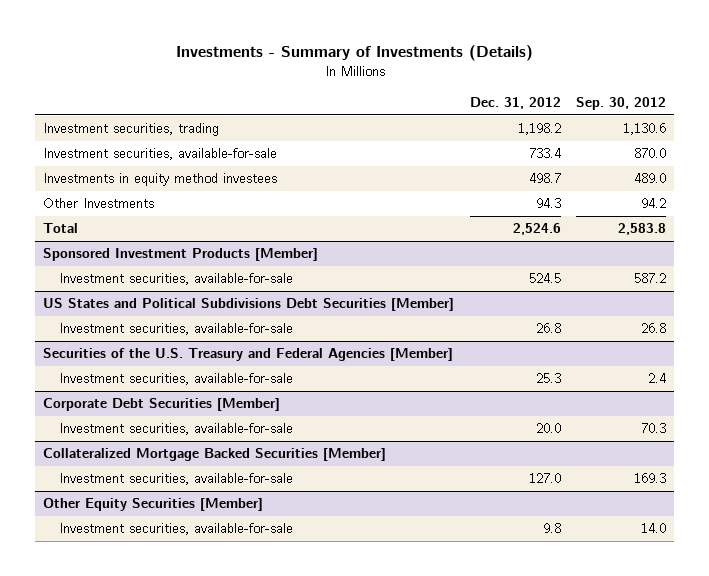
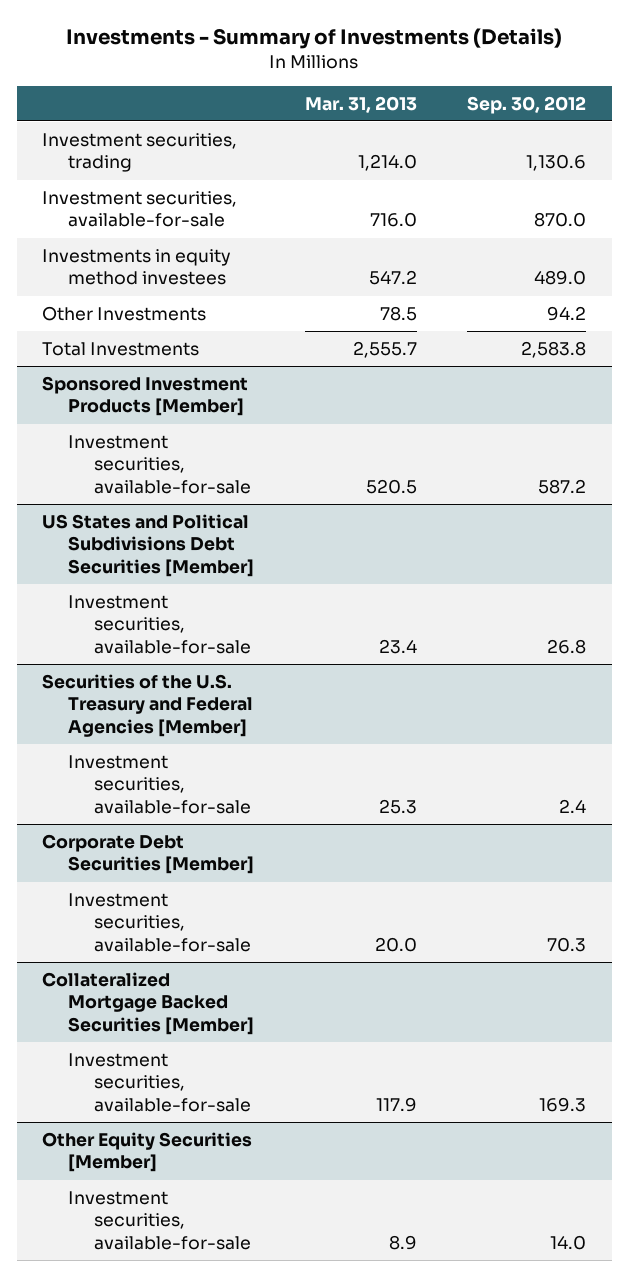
- | Dec. 31, 2012 | Sep. 30, 2012
+ | Mar. 31, 2013 | Sep. 30, 2012
- Total | 2,524.6 | 2,583.8
+ Total Investments | 2,555.7 | 2,583.8

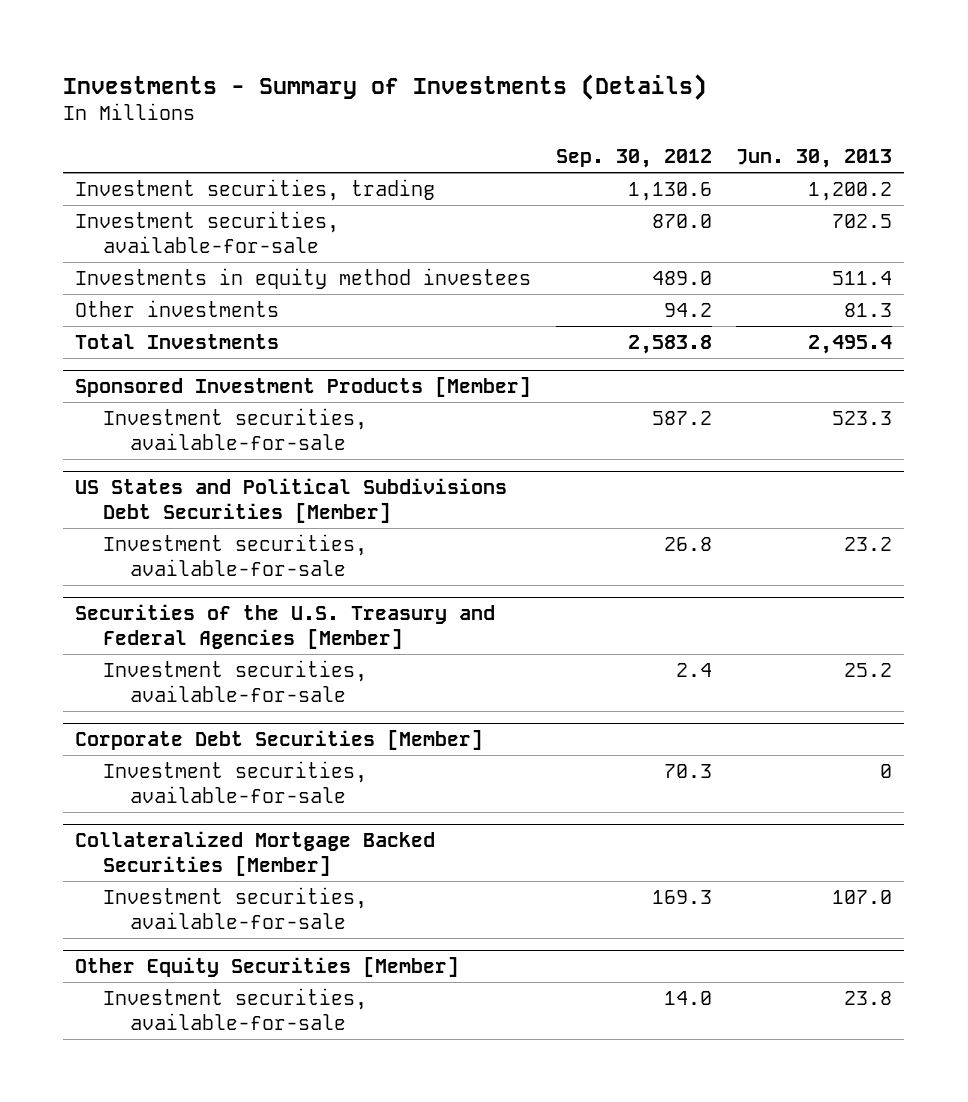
- | Mar. 31, 2013 | Sep. 30, 2012
+ | Sep. 30, 2012 | Jun. 30, 2013
- Other Investments | 78.5 | 94.2
+ Other investments | 94.2 | 81.3

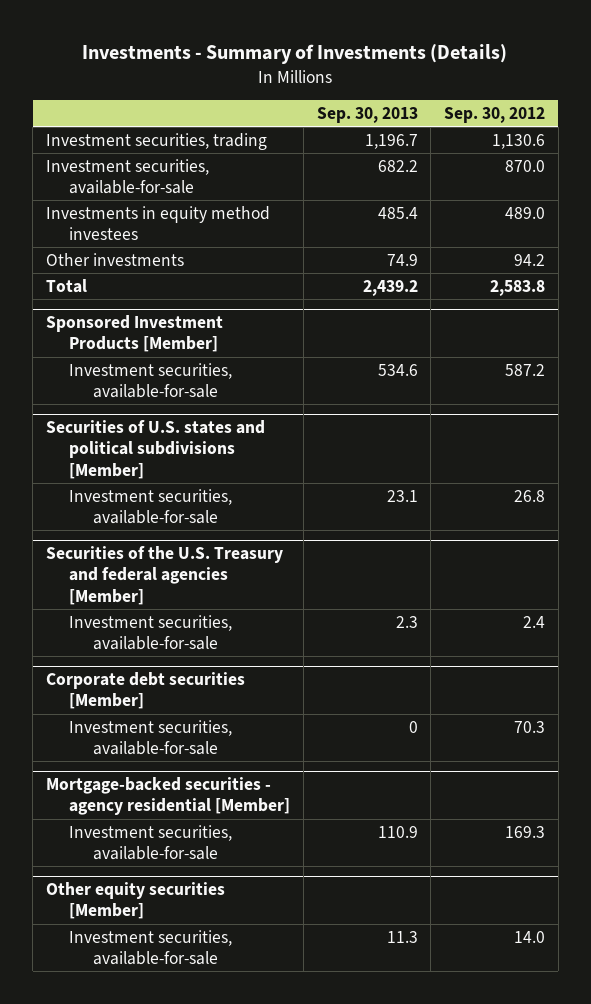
- | Sep. 30, 2012 | Jun. 30, 2013
+ | Sep. 30, 2013 | Sep. 30, 2012
- Total Investments | 2,583.8 | 2,495.4
+ Total | 2,439.2 | 2,583.8
- US States and Political Subdivisions Debt Securities [Member]
+ Securities of U.S. states and political subdivisions [Member]
- Securities of the U.S. Treasury and Federal Agencies [Member]
+ Securities of the U.S. Treasury and federal agencies [Member]
- Corporate Debt Securities [Member]
+ Corporate debt securities [Member]
- Collateralized Mortgage Backed Securities [Member]
+ Mortgage-backed securities - agency residential [Member]
- Other Equity Securities [Member]
+ Other equity securities [Member]

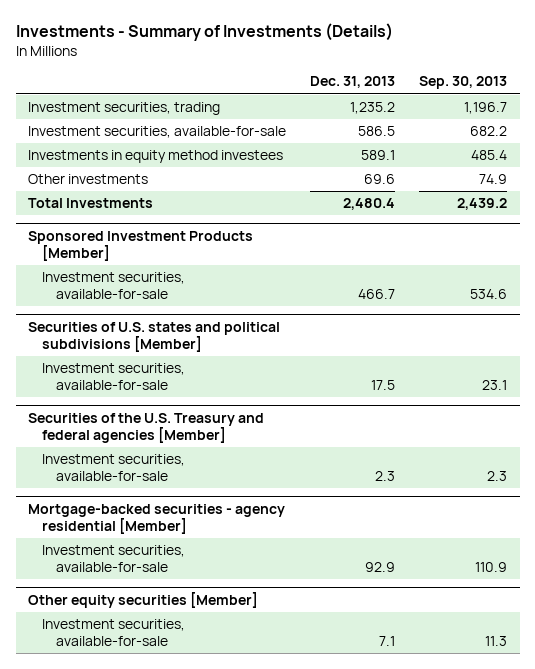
- | Sep. 30, 2013 | Sep. 30, 2012
+ | Dec. 31, 2013 | Sep. 30, 2013
- Total | 2,439.2 | 2,583.8
+ Total Investments | 2,480.4 | 2,439.2
- Corporate debt securities [Member]
- Investment securities, available-for-sale | 0 | 70.3

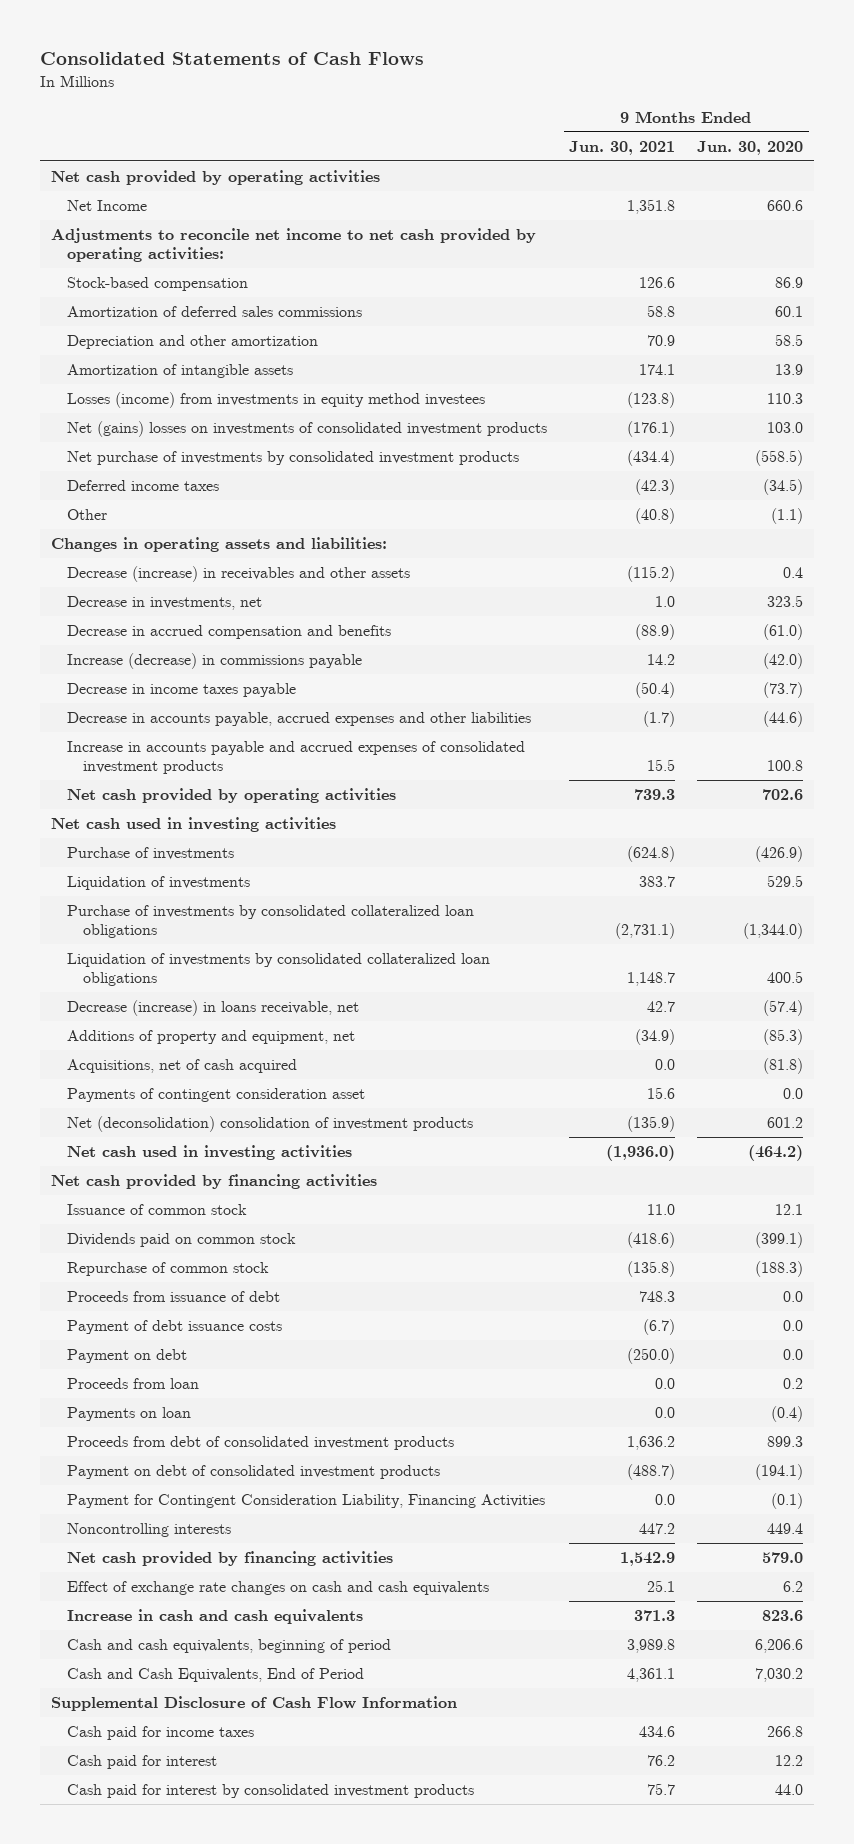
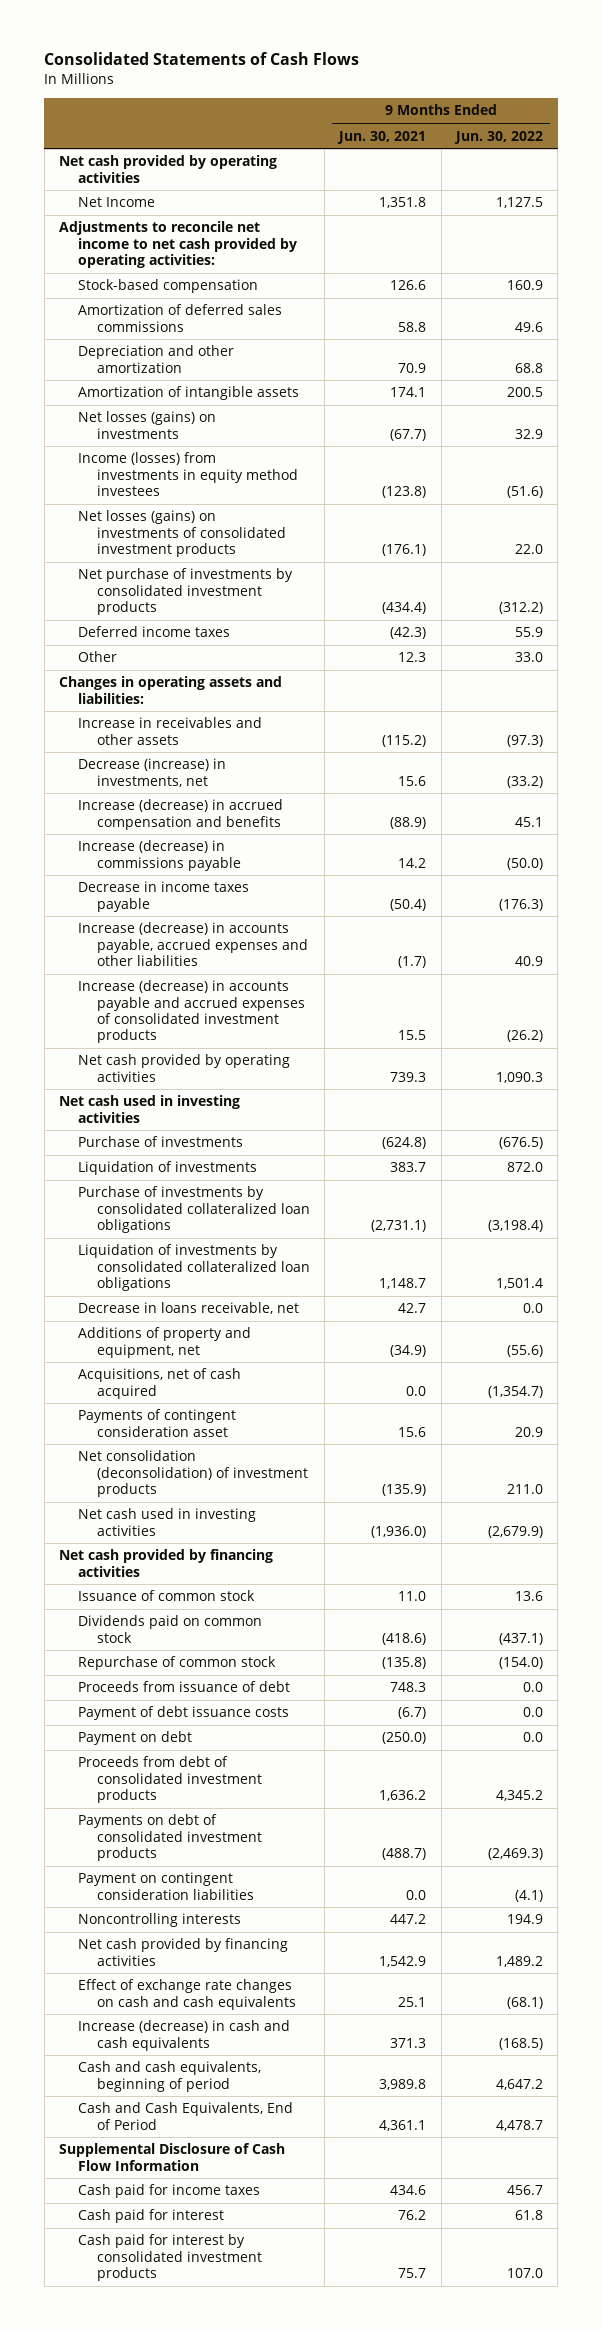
- | 9 Months Ended Jun. 30, 2021 | 9 Months Ended Jun. 30, 2020
+ | 9 Months Ended Jun. 30, 2021 | 9 Months Ended Jun. 30, 2022
- Losses (income) from investments in equity method investees | (123.8) | 110.3
- Net (gains) losses on investments of consolidated investment products | (176.1) | 103.0
+ Net losses (gains) on investments | (67.7) | 32.9
+ Income (losses) from investments in equity method investees | (123.8) | (51.6)
+ Net losses (gains) on investments of consolidated investment products | (176.1) | 22.0
- Other | (40.8) | (1.1)
+ Other | 12.3 | 33.0
- Decrease (increase) in receivables and other assets | (115.2) | 0.4
- Decrease in investments, net | 1.0 | 323.5
- Decrease in accrued compensation and benefits | (88.9) | (61.0)
+ Increase in receivables and other assets | (115.2) | (97.3)
+ Decrease (increase) in investments, net | 15.6 | (33.2)
+ Increase (decrease) in accrued compensation and benefits | (88.9) | 45.1
- Decrease in accounts payable, accrued expenses and other liabilities | (1.7) | (44.6)
- Increase in accounts payable and accrued expenses of consolidated investment products | 15.5 | 100.8
+ Increase (decrease) in accounts payable, accrued expenses and other liabilities | (1.7) | 40.9
+ Increase (decrease) in accounts payable and accrued expenses of consolidated investment products | 15.5 | (26.2)
- Decrease (increase) in loans receivable, net | 42.7 | (57.4)
+ Decrease in loans receivable, net | 42.7 | 0.0
- Net (deconsolidation) consolidation of investment products | (135.9) | 601.2
+ Net consolidation (deconsolidation) of investment products | (135.9) | 211.0
- Proceeds from loan | 0.0 | 0.2
- Payments on loan | 0.0 | (0.4)
- Payment on debt of consolidated investment products | (488.7) | (194.1)
- Payment for Contingent Consideration Liability, Financing Activities | 0.0 | (0.1)
+ Payments on debt of consolidated investment products | (488.7) | (2,469.3)
+ Payment on contingent consideration liabilities | 0.0 | (4.1)
- Increase in cash and cash equivalents | 371.3 | 823.6
+ Increase (decrease) in cash and cash equivalents | 371.3 | (168.5)

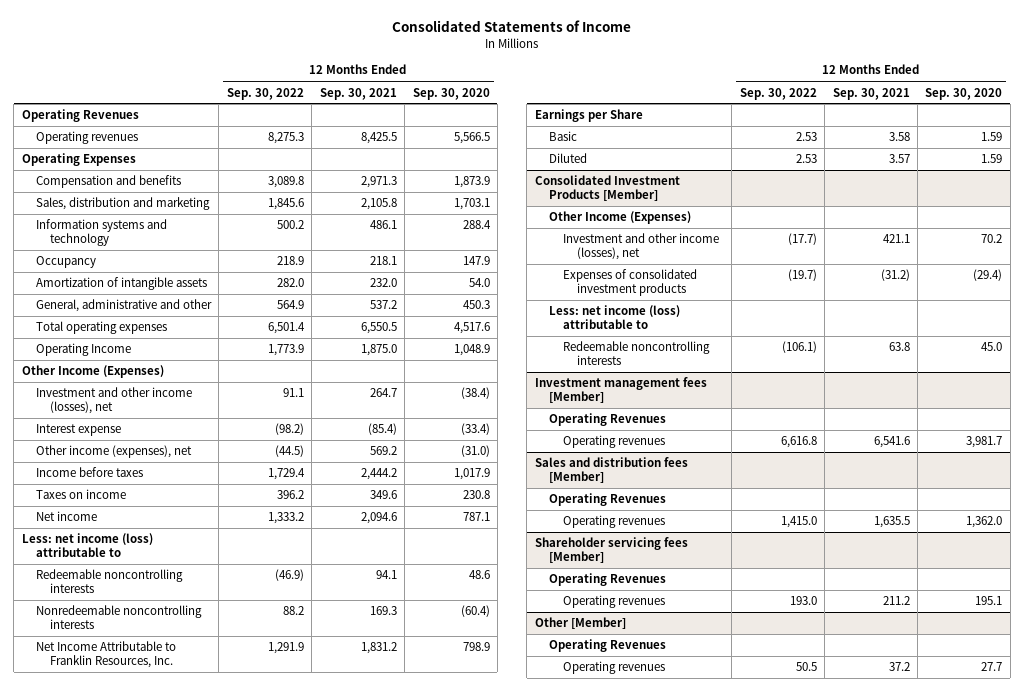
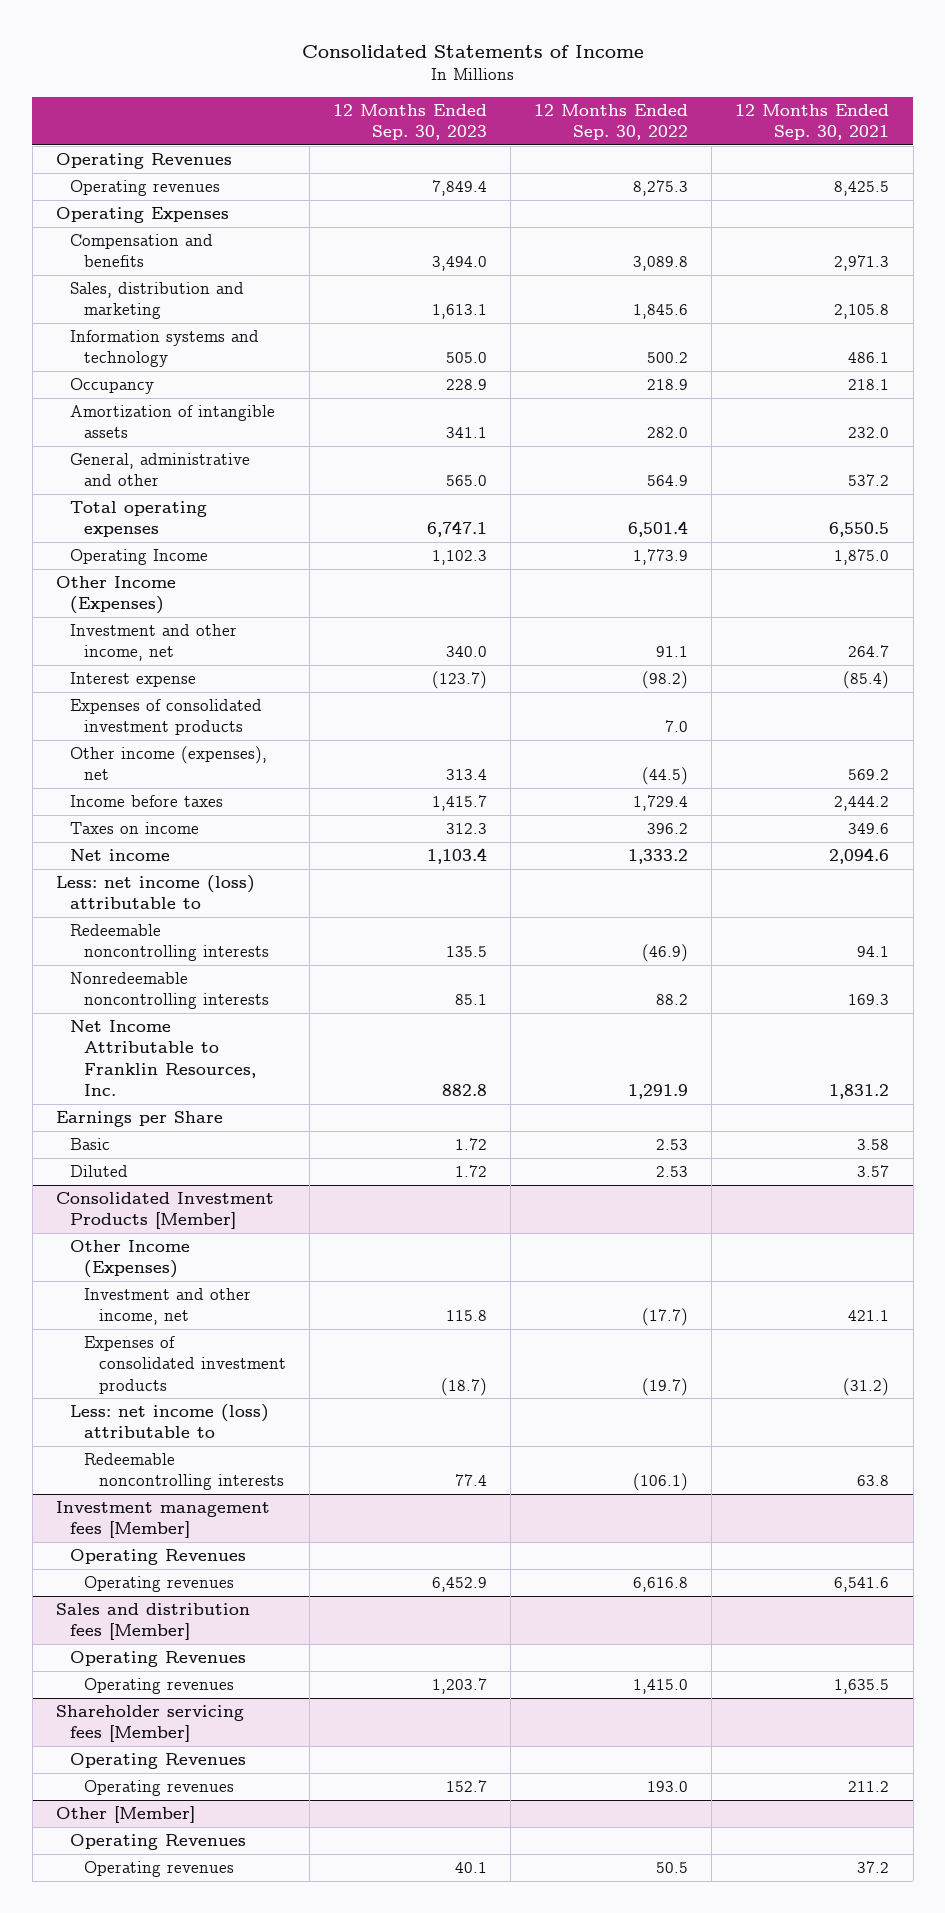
- | 12 Months Ended Sep. 30, 2022 | 12 Months Ended Sep. 30, 2021 | 12 Months Ended Sep. 30, 2020
+ | 12 Months Ended Sep. 30, 2023 | 12 Months Ended Sep. 30, 2022 | 12 Months Ended Sep. 30, 2021
- Investment and other income (losses), net | 91.1 | 264.7 | (38.4)
+ Investment and other income, net | 340.0 | 91.1 | 264.7
+ Expenses of consolidated investment products | | 7.0 |
@ Consolidated Investment Products [Member]
- Investment and other income (losses), net | (17.7) | 421.1 | 70.2
+ Investment and other income, net | 115.8 | (17.7) | 421.1

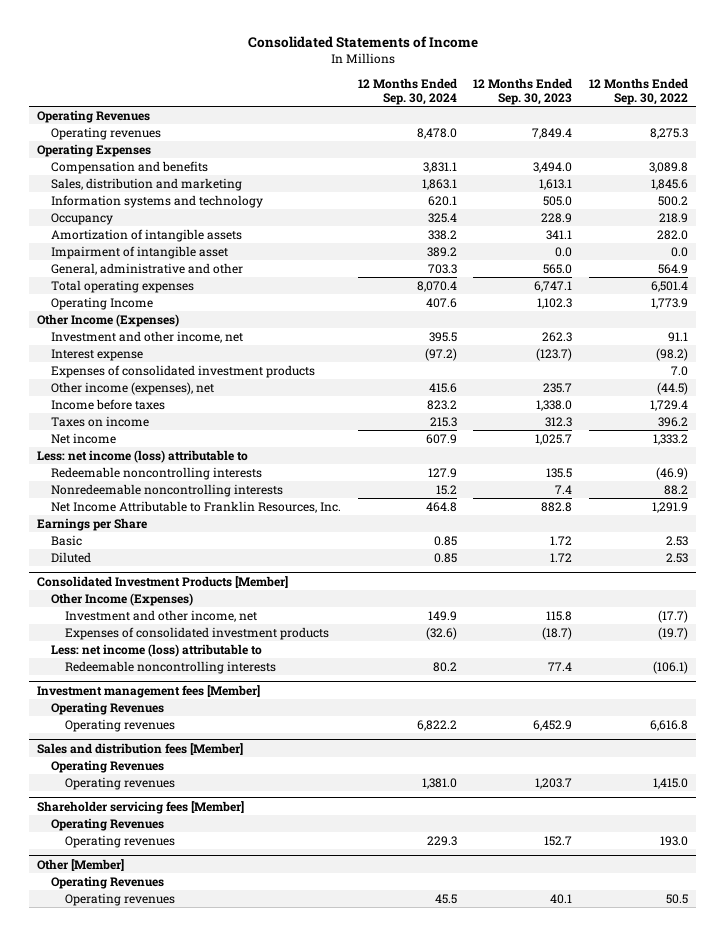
- | 12 Months Ended Sep. 30, 2023 | 12 Months Ended Sep. 30, 2022 | 12 Months Ended Sep. 30, 2021
+ | 12 Months Ended Sep. 30, 2024 | 12 Months Ended Sep. 30, 2023 | 12 Months Ended Sep. 30, 2022
+ Impairment of intangible asset | 389.2 | 0.0 | 0.0
- Investment and other income, net | 340.0 | 91.1 | 264.7
+ Investment and other income, net | 395.5 | 262.3 | 91.1
- Other income (expenses), net | 313.4 | (44.5) | 569.2
- Income before taxes | 1,415.7 | 1,729.4 | 2,444.2
+ Other income (expenses), net | 415.6 | 235.7 | (44.5)
+ Income before taxes | 823.2 | 1,338.0 | 1,729.4
- Net income | 1,103.4 | 1,333.2 | 2,094.6
+ Net income | 607.9 | 1,025.7 | 1,333.2
- Nonredeemable noncontrolling interests | 85.1 | 88.2 | 169.3
+ Nonredeemable noncontrolling interests | 15.2 | 7.4 | 88.2

